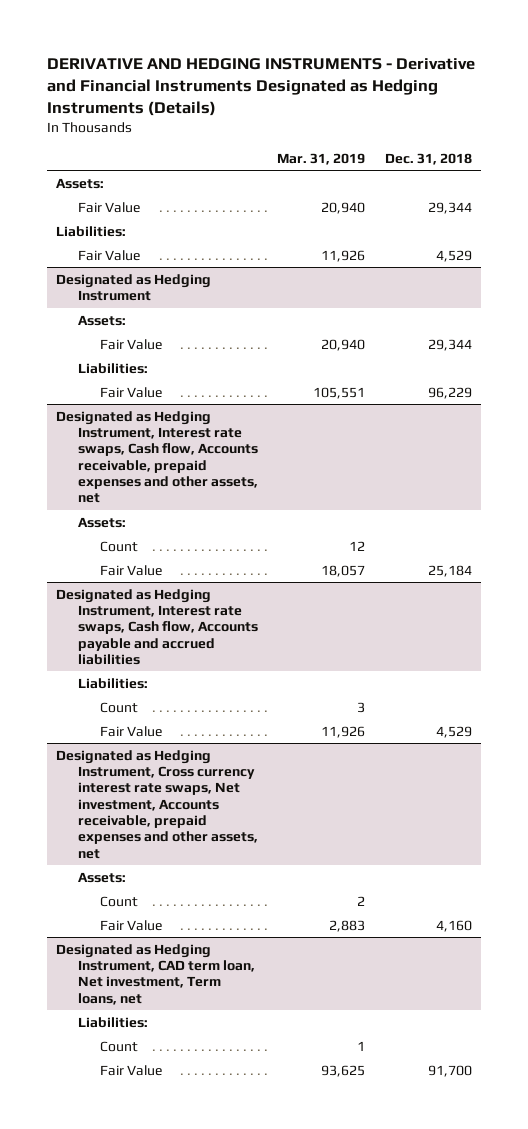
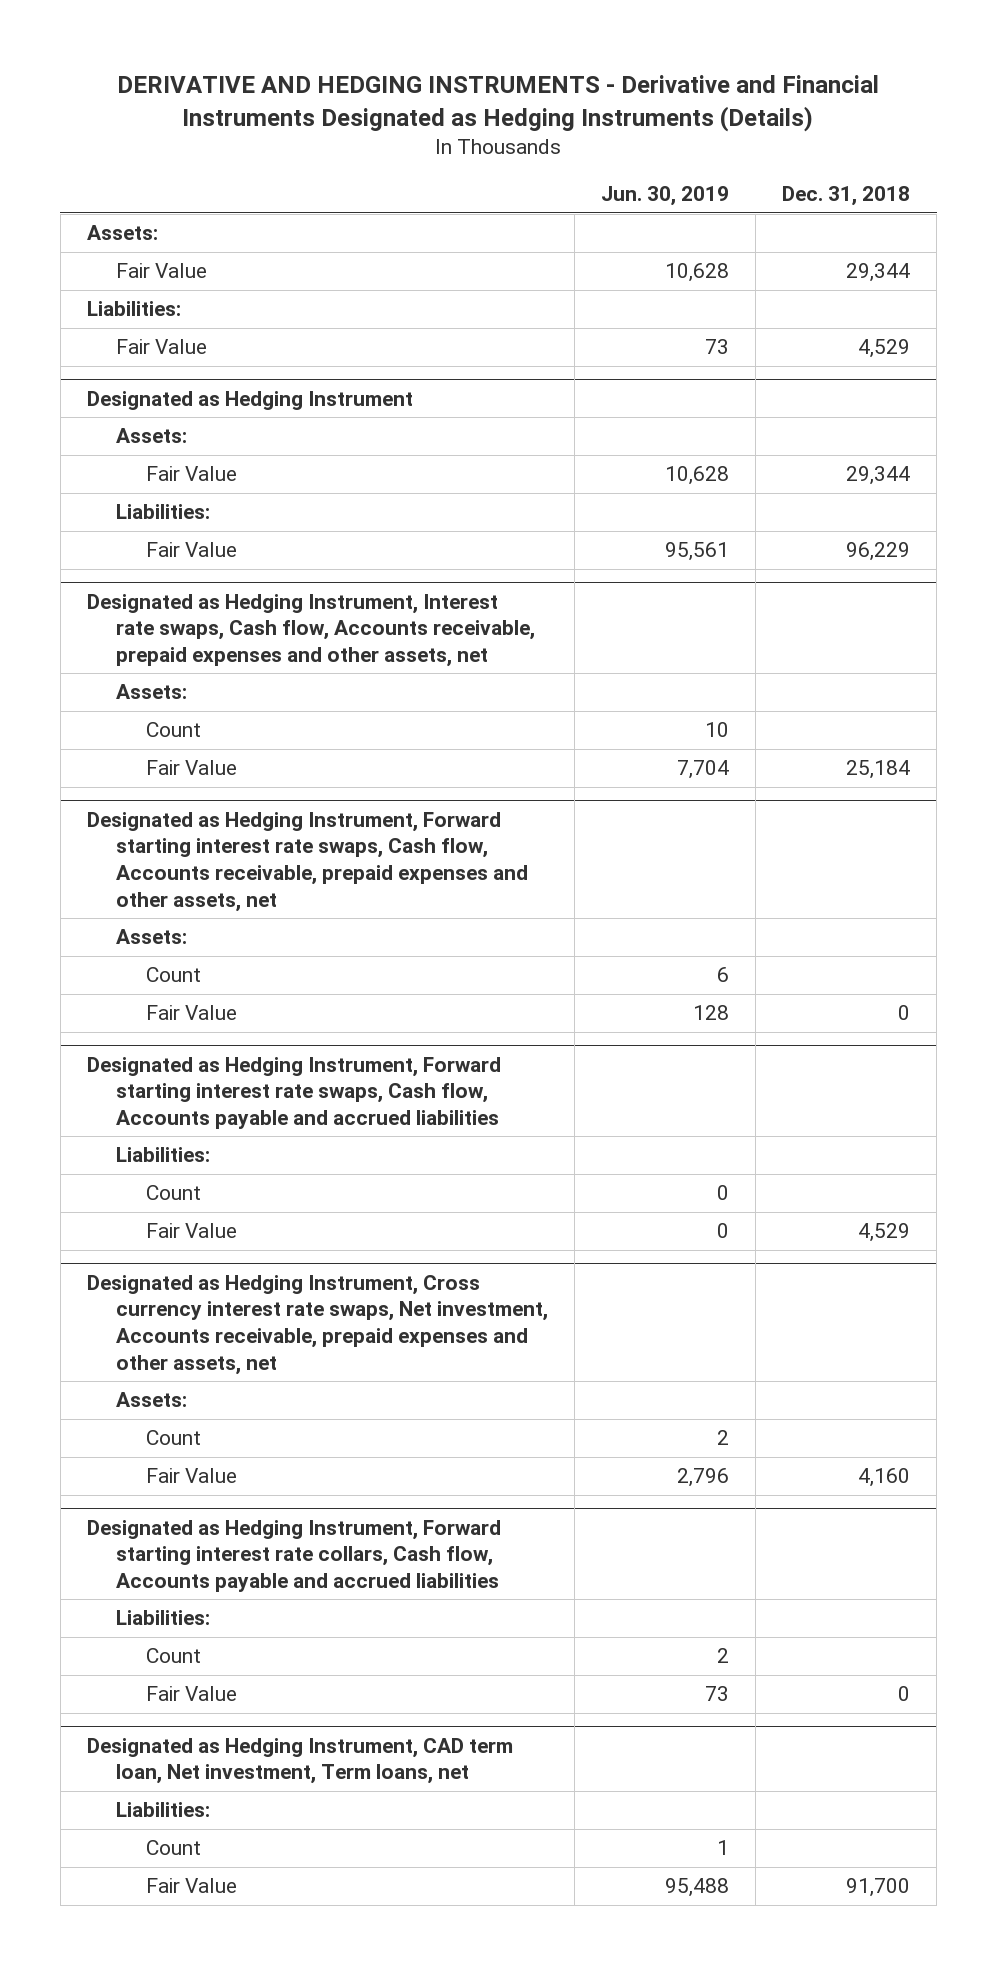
- | Mar. 31, 2019 | Dec. 31, 2018
+ | Jun. 30, 2019 | Dec. 31, 2018
- Designated as Hedging Instrument, Interest rate swaps, Cash flow, Accounts payable and accrued liabilities
+ Designated as Hedging Instrument, Forward starting interest rate swaps, Cash flow, Accounts receivable, prepaid expenses and other assets, net
+ Assets:
+ Count | 6 |
+ Fair Value | 128 | 0
+ Designated as Hedging Instrument, Forward starting interest rate swaps, Cash flow, Accounts payable and accrued liabilities
+ Designated as Hedging Instrument, Forward starting interest rate collars, Cash flow, Accounts payable and accrued liabilities
+ Liabilities:
+ Count | 2 |
+ Fair Value | 73 | 0

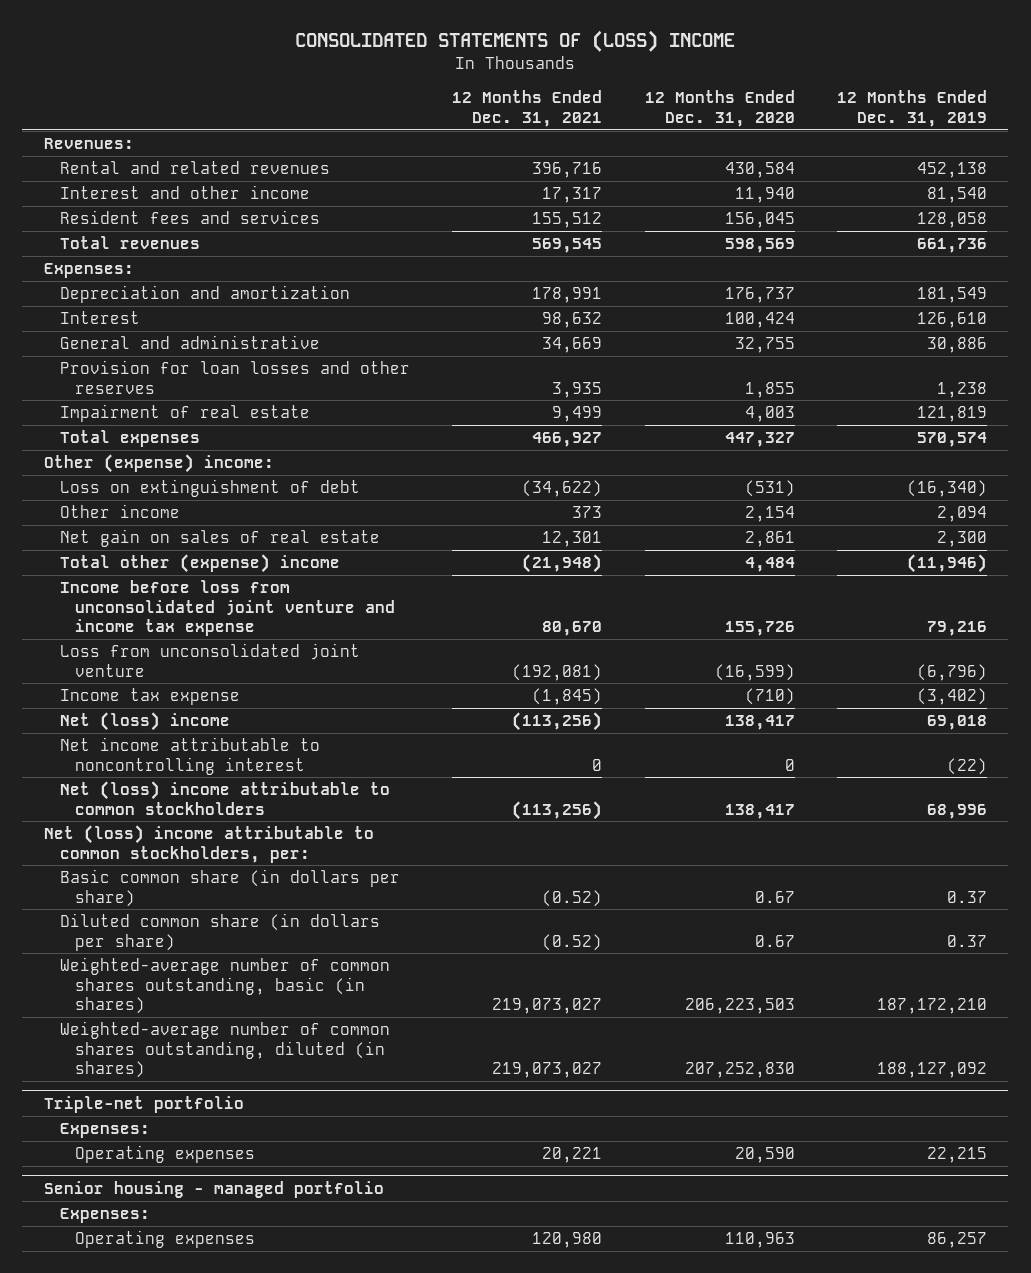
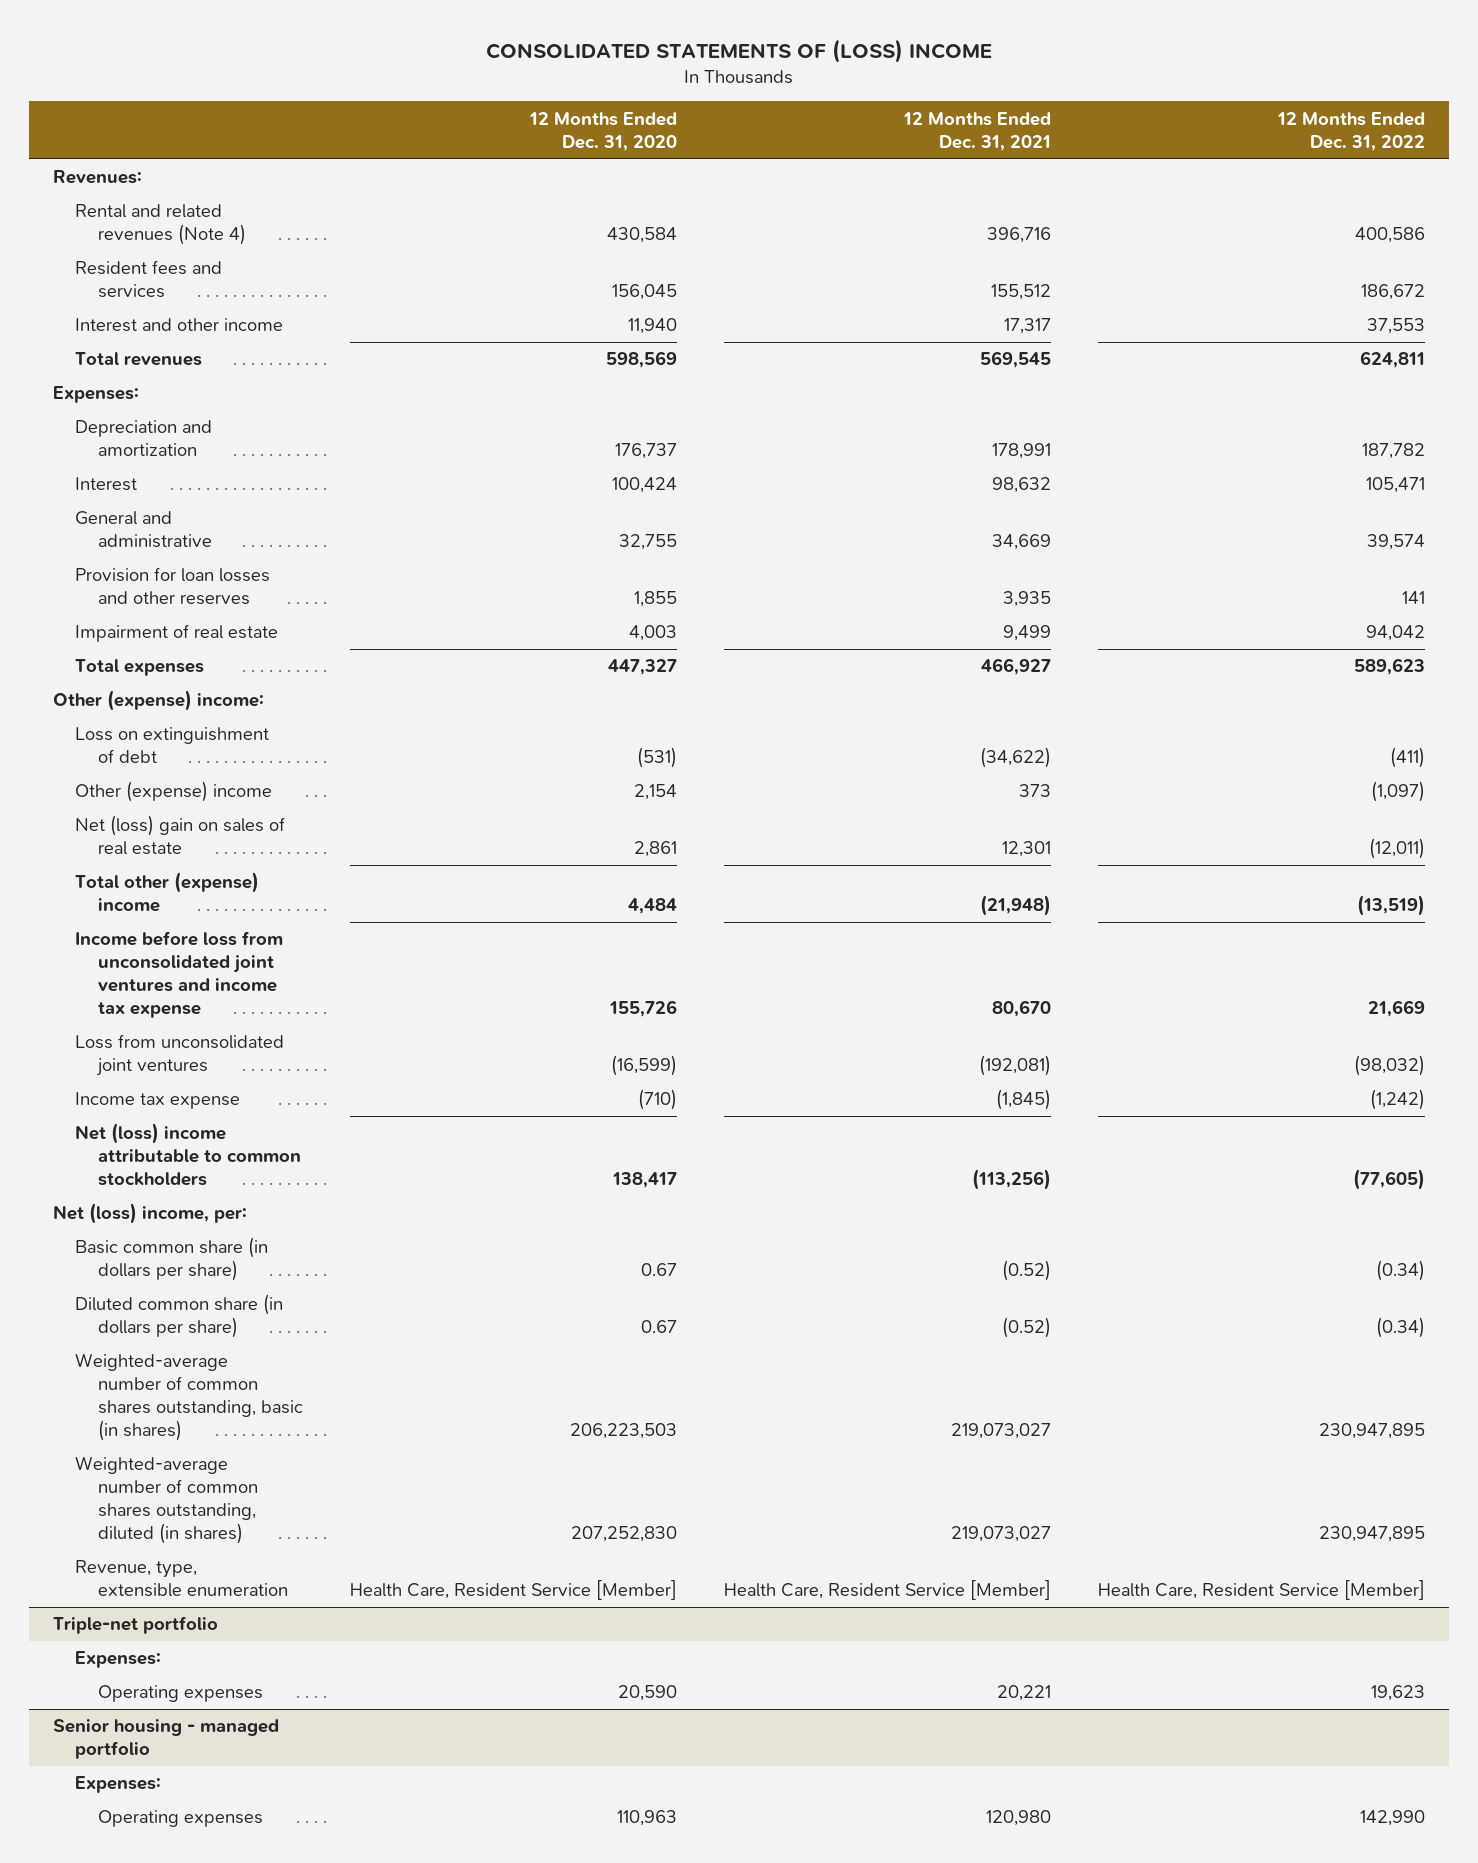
- | 12 Months Ended Dec. 31, 2021 | 12 Months Ended Dec. 31, 2020 | 12 Months Ended Dec. 31, 2019
+ | 12 Months Ended Dec. 31, 2020 | 12 Months Ended Dec. 31, 2021 | 12 Months Ended Dec. 31, 2022
- Rental and related revenues | 396,716 | 430,584 | 452,138
+ Rental and related revenues (Note 4) | 430,584 | 396,716 | 400,586
moved down: Interest and other income | 11,940 | 17,317 | 37,553
- Other income | 373 | 2,154 | 2,094
- Net gain on sales of real estate | 12,301 | 2,861 | 2,300
+ Other (expense) income | 2,154 | 373 | (1,097)
+ Net (loss) gain on sales of real estate | 2,861 | 12,301 | (12,011)
- Income before loss from unconsolidated joint venture and income tax expense | 80,670 | 155,726 | 79,216
- Loss from unconsolidated joint venture | (192,081) | (16,599) | (6,796)
+ Income before loss from unconsolidated joint ventures and income tax expense | 155,726 | 80,670 | 21,669
+ Loss from unconsolidated joint ventures | (16,599) | (192,081) | (98,032)
- Net (loss) income | (113,256) | 138,417 | 69,018
- Net income attributable to noncontrolling interest | 0 | 0 | (22)
- Net (loss) income attributable to common stockholders, per:
+ Net (loss) income, per:
+ Revenue, type, extensible enumeration | Health Care, Resident Service [Member] | Health Care, Resident Service [Member] | Health Care, Resident Service [Member]

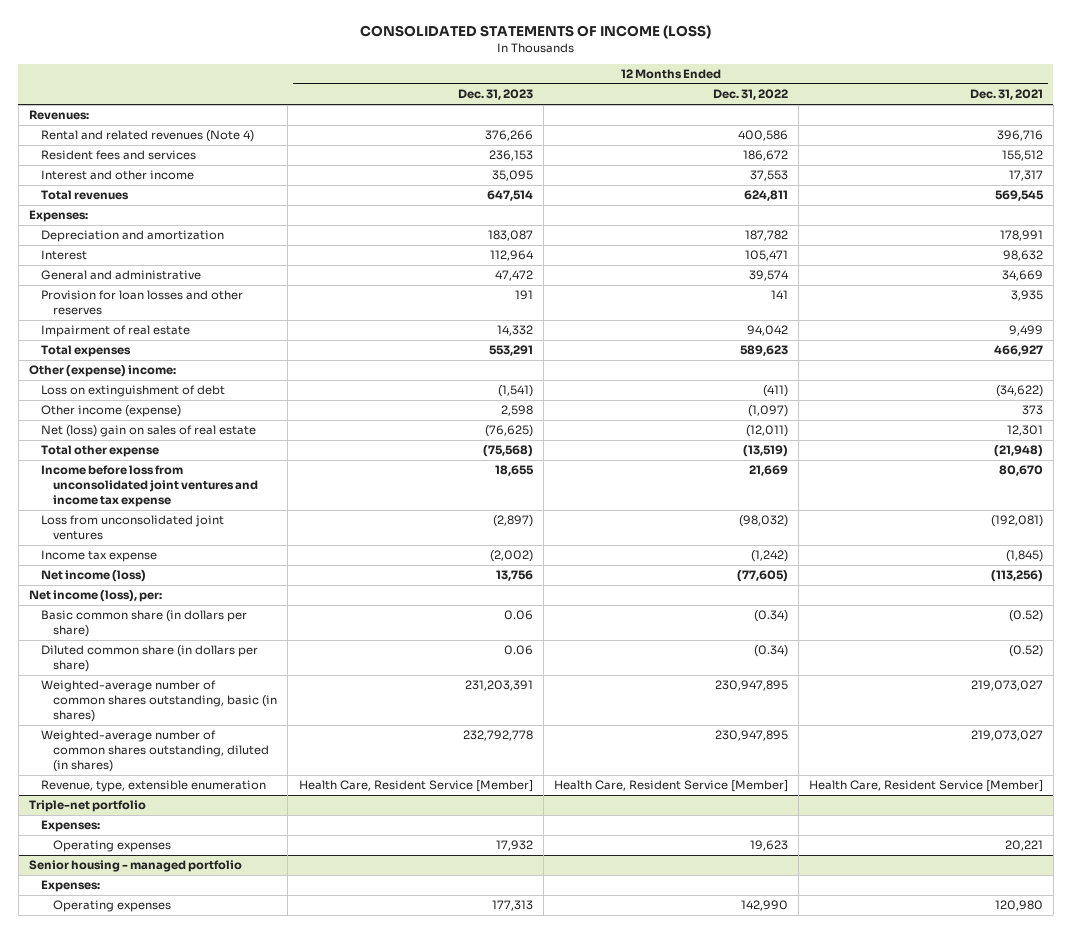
- CONSOLIDATED STATEMENTS OF (LOSS) INCOME
+ CONSOLIDATED STATEMENTS OF INCOME (LOSS)
- | 12 Months Ended Dec. 31, 2020 | 12 Months Ended Dec. 31, 2021 | 12 Months Ended Dec. 31, 2022
+ | 12 Months Ended Dec. 31, 2023 | 12 Months Ended Dec. 31, 2022 | 12 Months Ended Dec. 31, 2021
- Other (expense) income | 2,154 | 373 | (1,097)
+ Other income (expense) | 2,598 | (1,097) | 373
- Total other (expense) income | 4,484 | (21,948) | (13,519)
+ Total other expense | (75,568) | (13,519) | (21,948)
- Net (loss) income attributable to common stockholders | 138,417 | (113,256) | (77,605)
- Net (loss) income, per:
+ Net income (loss) | 13,756 | (77,605) | (113,256)
+ Net income (loss), per:

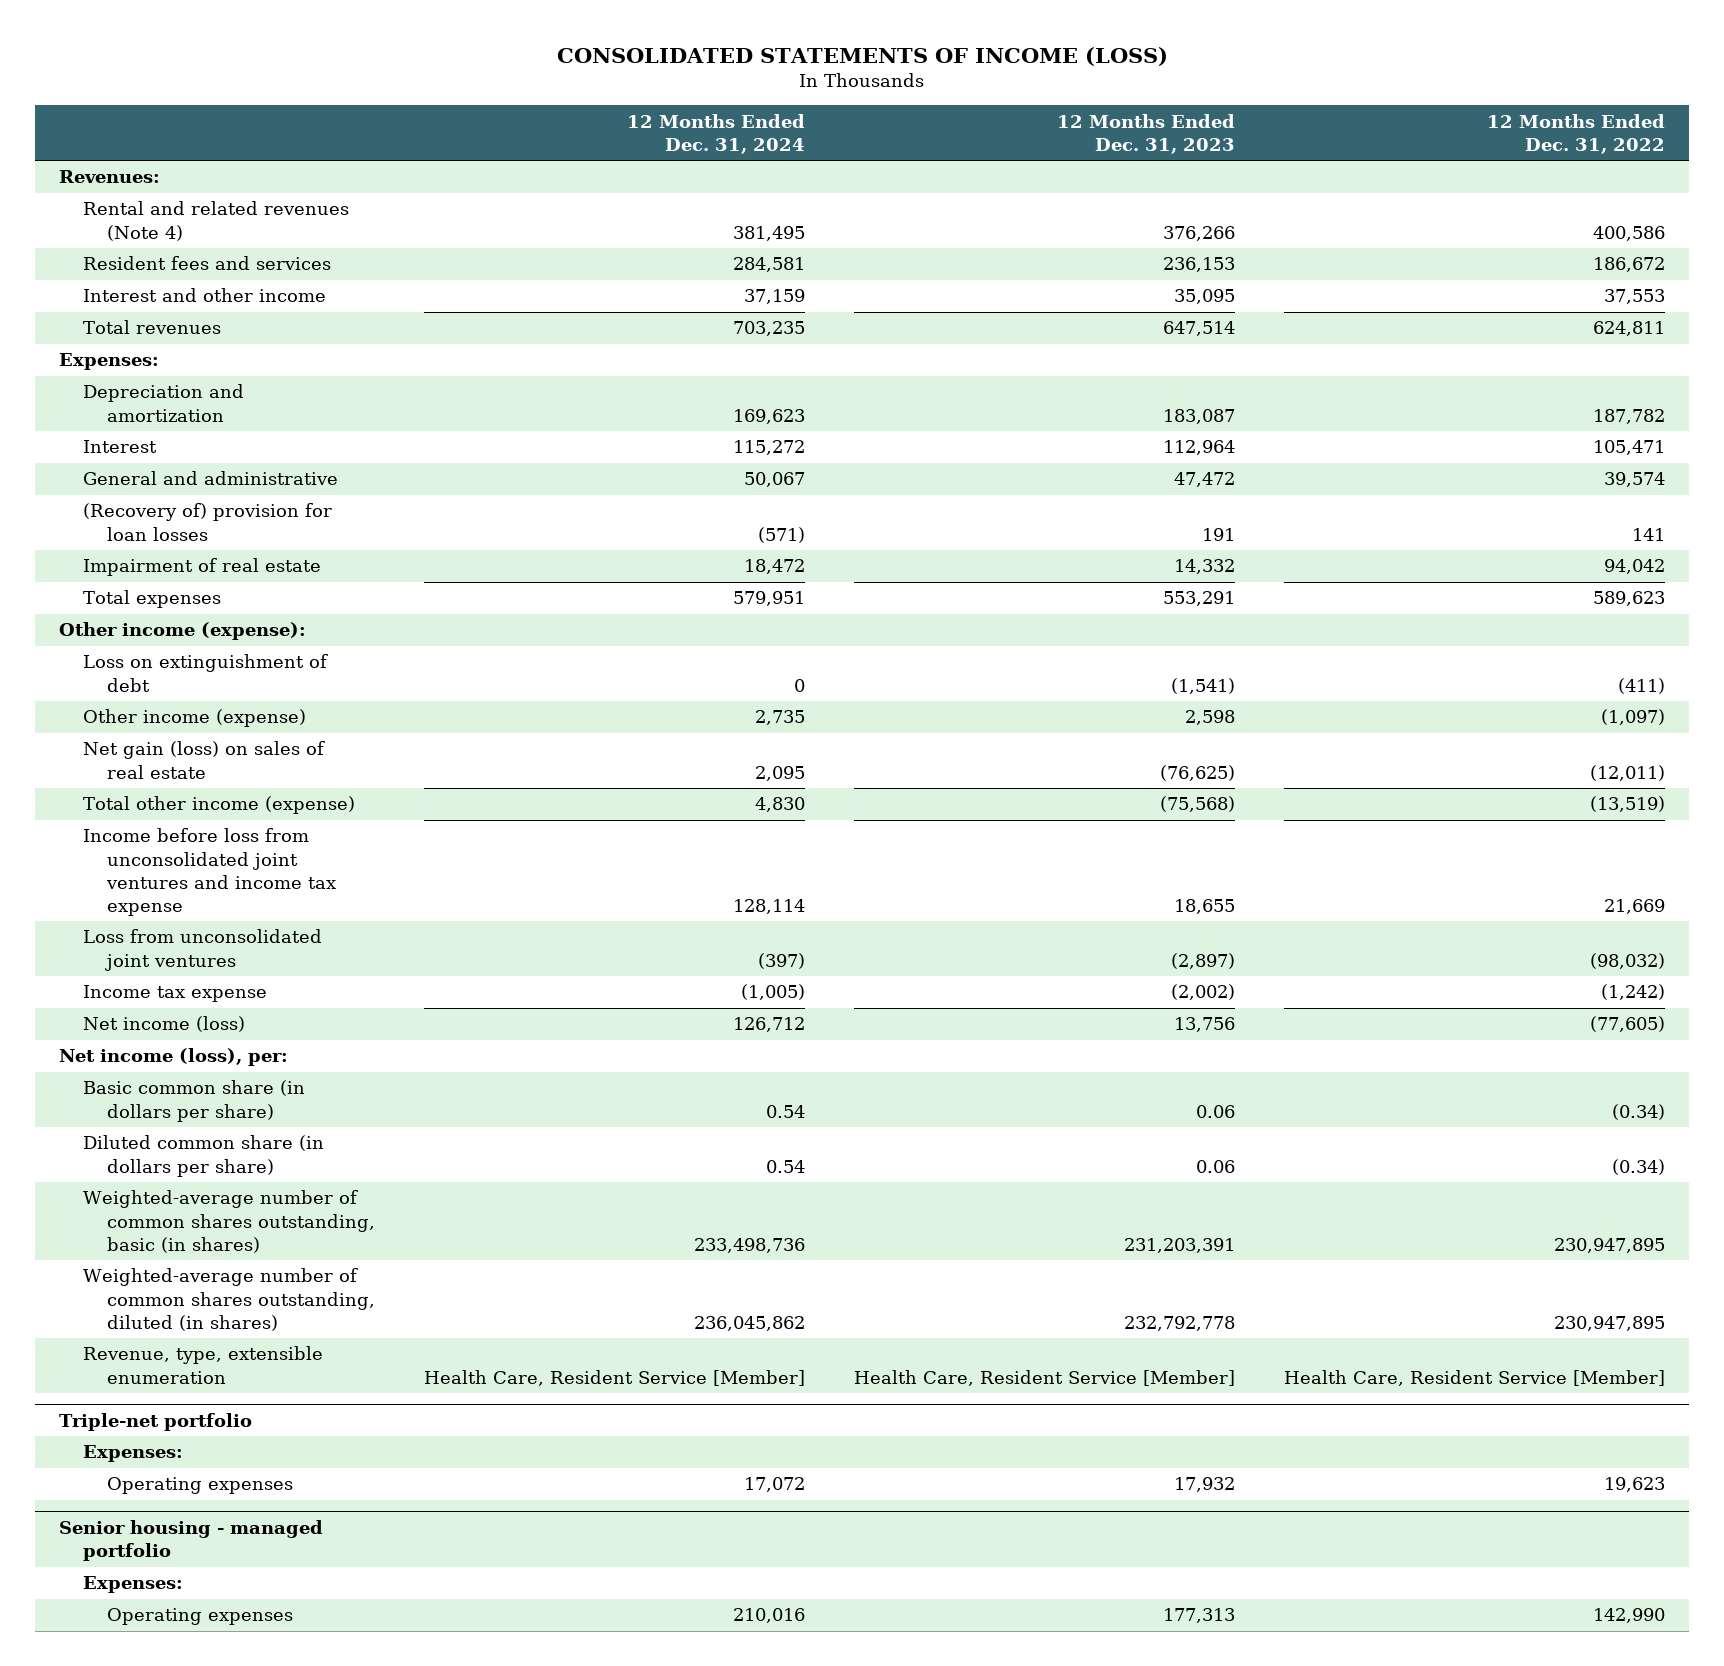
- | 12 Months Ended Dec. 31, 2023 | 12 Months Ended Dec. 31, 2022 | 12 Months Ended Dec. 31, 2021
+ | 12 Months Ended Dec. 31, 2024 | 12 Months Ended Dec. 31, 2023 | 12 Months Ended Dec. 31, 2022
- Provision for loan losses and other reserves | 191 | 141 | 3,935
+ (Recovery of) provision for loan losses | (571) | 191 | 141
- Other (expense) income:
+ Other income (expense):
- Net (loss) gain on sales of real estate | (76,625) | (12,011) | 12,301
- Total other expense | (75,568) | (13,519) | (21,948)
+ Net gain (loss) on sales of real estate | 2,095 | (76,625) | (12,011)
+ Total other income (expense) | 4,830 | (75,568) | (13,519)

